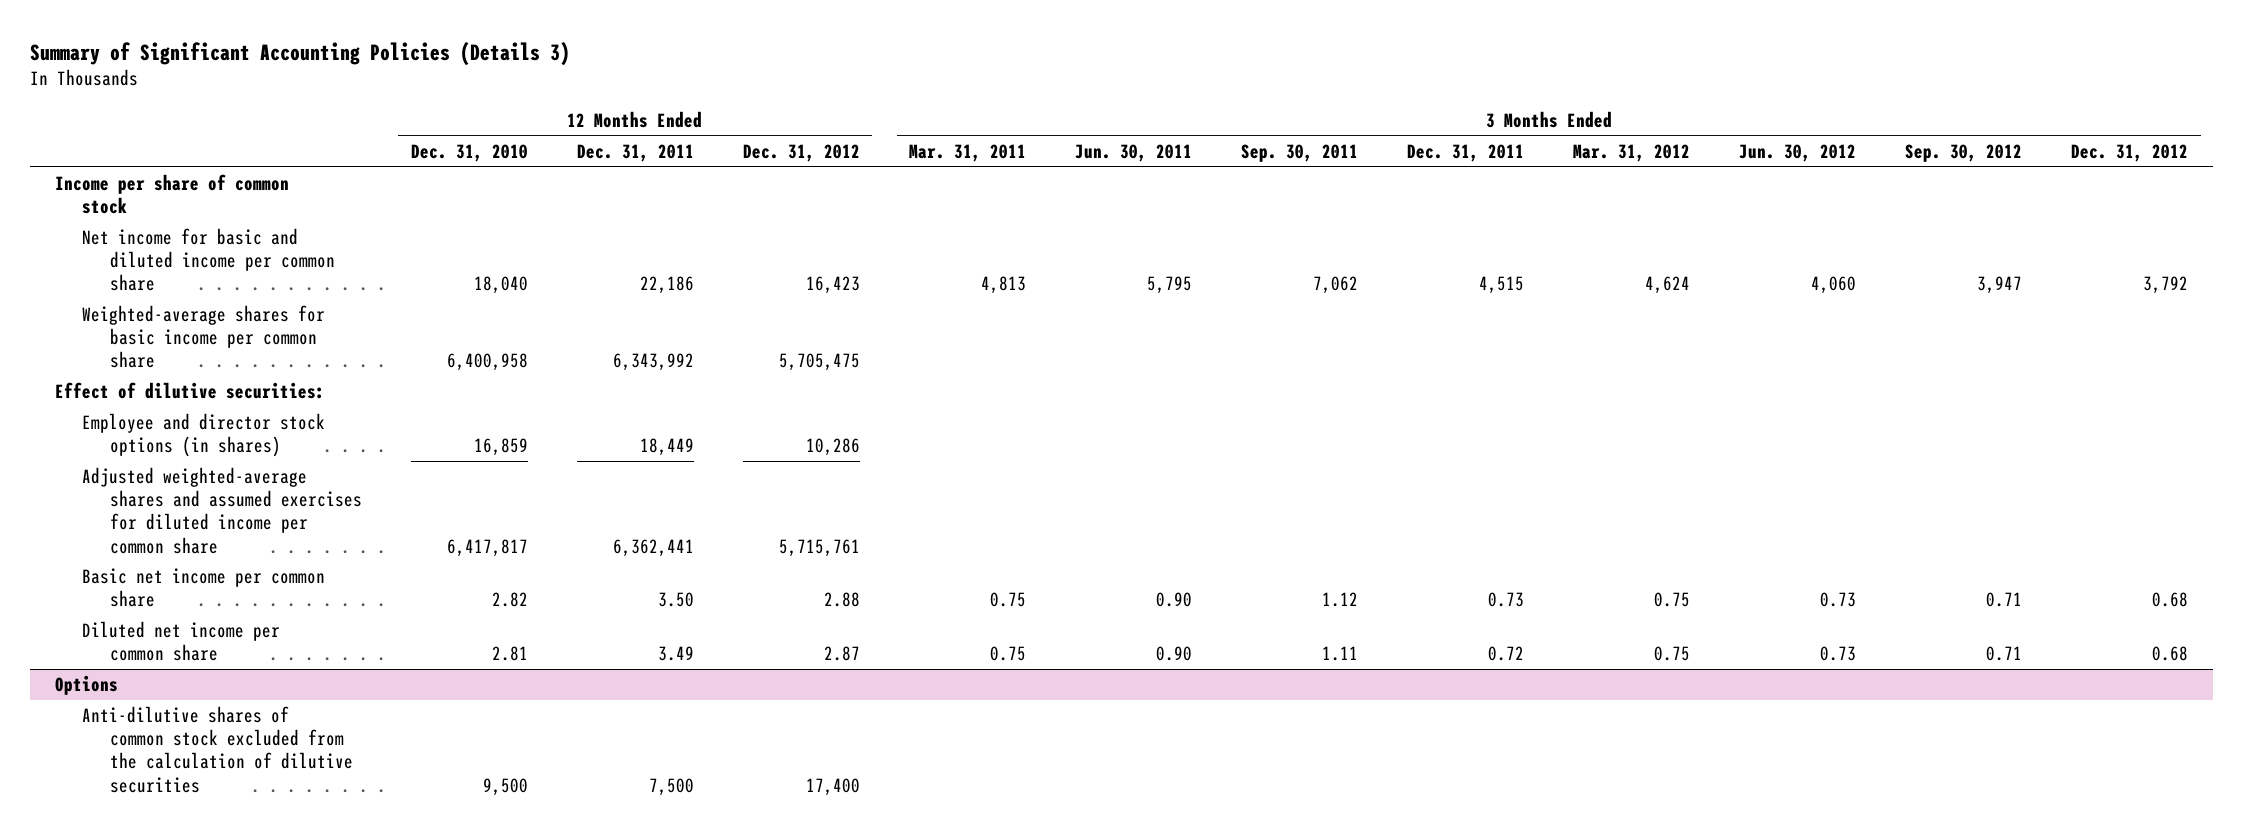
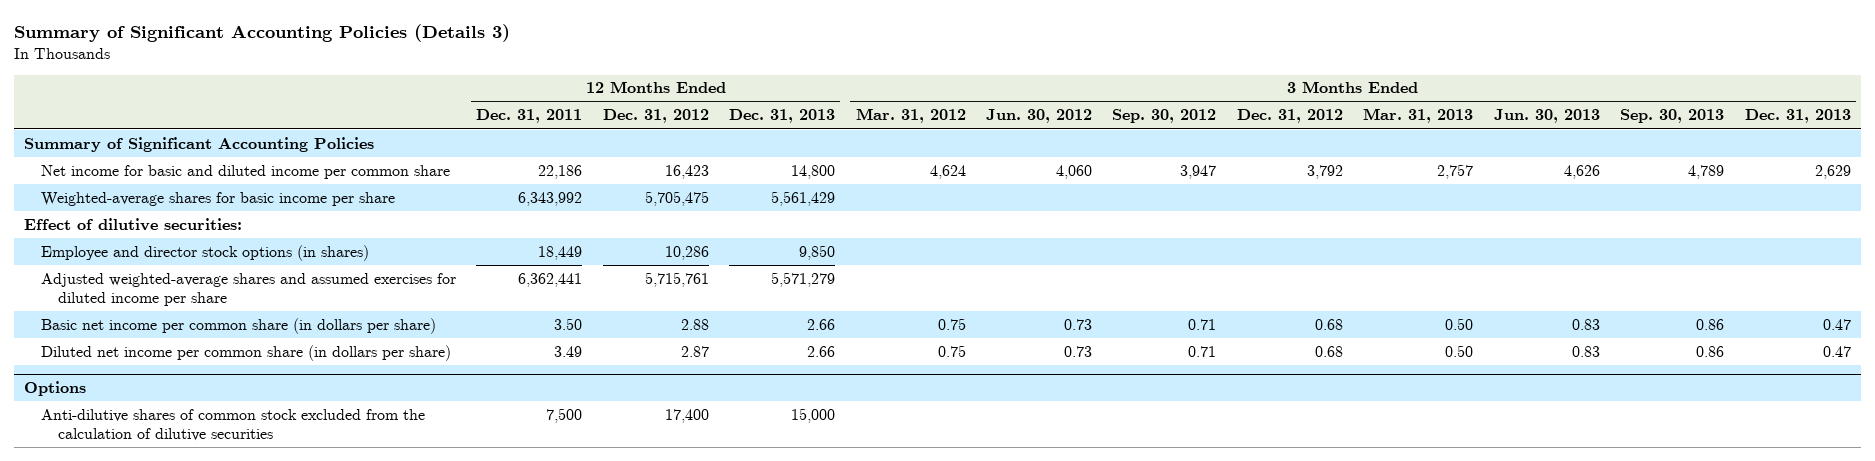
- | 12 Months Ended Dec. 31, 2010 | 12 Months Ended Dec. 31, 2011 | 12 Months Ended Dec. 31, 2012 | 3 Months Ended Mar. 31, 2011 | 3 Months Ended Jun. 30, 2011 | 3 Months Ended Sep. 30, 2011 | 3 Months Ended Dec. 31, 2011 | 3 Months Ended Mar. 31, 2012 | 3 Months Ended Jun. 30, 2012 | 3 Months Ended Sep. 30, 2012 | 3 Months Ended Dec. 31, 2012
+ | 12 Months Ended Dec. 31, 2011 | 12 Months Ended Dec. 31, 2012 | 12 Months Ended Dec. 31, 2013 | 3 Months Ended Mar. 31, 2012 | 3 Months Ended Jun. 30, 2012 | 3 Months Ended Sep. 30, 2012 | 3 Months Ended Dec. 31, 2012 | 3 Months Ended Mar. 31, 2013 | 3 Months Ended Jun. 30, 2013 | 3 Months Ended Sep. 30, 2013 | 3 Months Ended Dec. 31, 2013
- Income per share of common stock
+ Summary of Significant Accounting Policies
- Weighted-average shares for basic income per common share | 6,400,958 | 6,343,992 | 5,705,475 | | | | | | | |
+ Weighted-average shares for basic income per share | 6,343,992 | 5,705,475 | 5,561,429 | | | | | | | |
- Adjusted weighted-average shares and assumed exercises for diluted income per common share | 6,417,817 | 6,362,441 | 5,715,761 | | | | | | | |
- Basic net income per common share | 2.82 | 3.50 | 2.88 | 0.75 | 0.90 | 1.12 | 0.73 | 0.75 | 0.73 | 0.71 | 0.68
- Diluted net income per common share | 2.81 | 3.49 | 2.87 | 0.75 | 0.90 | 1.11 | 0.72 | 0.75 | 0.73 | 0.71 | 0.68
+ Adjusted weighted-average shares and assumed exercises for diluted income per share | 6,362,441 | 5,715,761 | 5,571,279 | | | | | | | |
+ Basic net income per common share (in dollars per share) | 3.50 | 2.88 | 2.66 | 0.75 | 0.73 | 0.71 | 0.68 | 0.50 | 0.83 | 0.86 | 0.47
+ Diluted net income per common share (in dollars per share) | 3.49 | 2.87 | 2.66 | 0.75 | 0.73 | 0.71 | 0.68 | 0.50 | 0.83 | 0.86 | 0.47

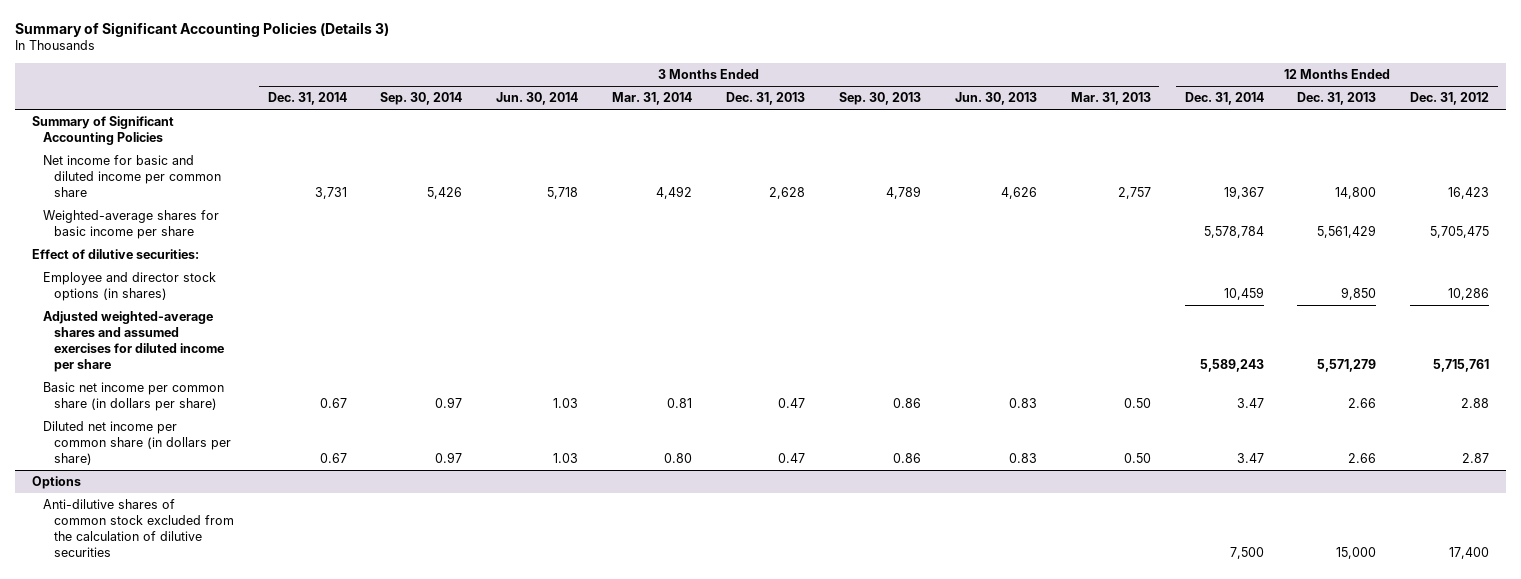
- | 12 Months Ended Dec. 31, 2011 | 12 Months Ended Dec. 31, 2012 | 12 Months Ended Dec. 31, 2013 | 3 Months Ended Mar. 31, 2012 | 3 Months Ended Jun. 30, 2012 | 3 Months Ended Sep. 30, 2012 | 3 Months Ended Dec. 31, 2012 | 3 Months Ended Mar. 31, 2013 | 3 Months Ended Jun. 30, 2013 | 3 Months Ended Sep. 30, 2013 | 3 Months Ended Dec. 31, 2013
+ | 3 Months Ended Dec. 31, 2014 | 3 Months Ended Sep. 30, 2014 | 3 Months Ended Jun. 30, 2014 | 3 Months Ended Mar. 31, 2014 | 3 Months Ended Dec. 31, 2013 | 3 Months Ended Sep. 30, 2013 | 3 Months Ended Jun. 30, 2013 | 3 Months Ended Mar. 31, 2013 | 12 Months Ended Dec. 31, 2014 | 12 Months Ended Dec. 31, 2013 | 12 Months Ended Dec. 31, 2012
- Net income for basic and diluted income per common share | 22,186 | 16,423 | 14,800 | 4,624 | 4,060 | 3,947 | 3,792 | 2,757 | 4,626 | 4,789 | 2,629
+ Net income for basic and diluted income per common share | 3,731 | 5,426 | 5,718 | 4,492 | 2,628 | 4,789 | 4,626 | 2,757 | 19,367 | 14,800 | 16,423

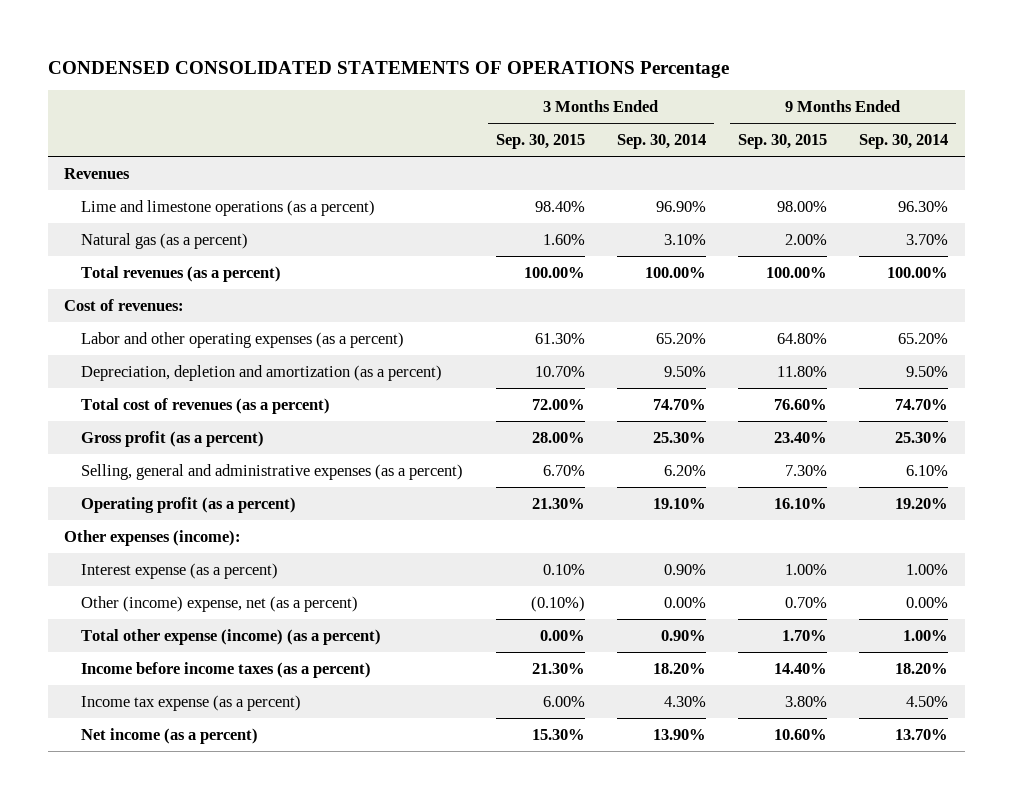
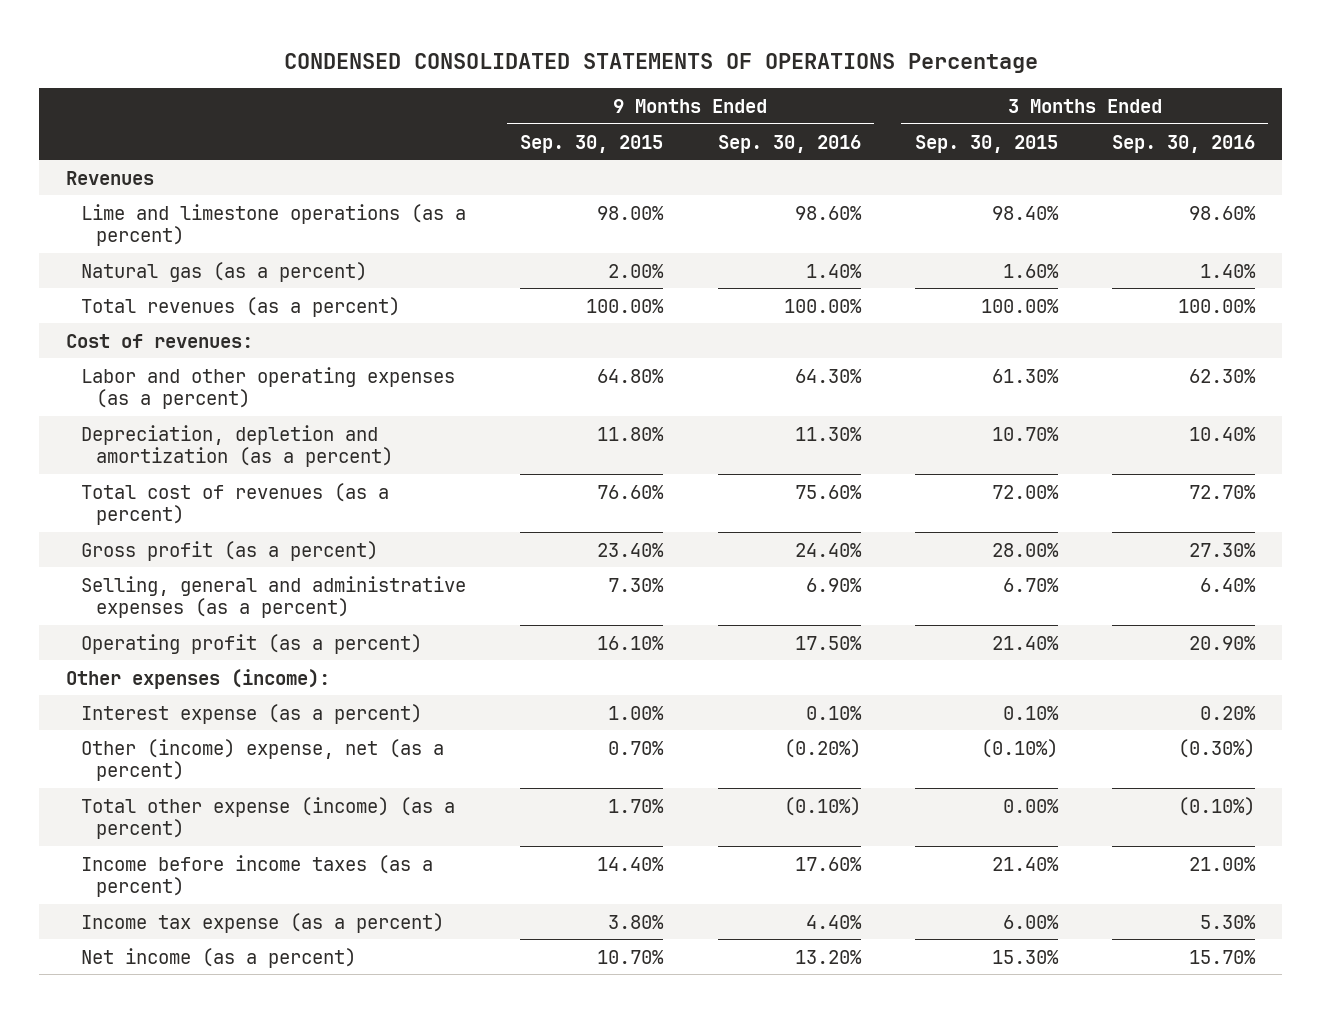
- | 3 Months Ended Sep. 30, 2015 | 3 Months Ended Sep. 30, 2014 | 9 Months Ended Sep. 30, 2015 | 9 Months Ended Sep. 30, 2014
+ | 9 Months Ended Sep. 30, 2015 | 9 Months Ended Sep. 30, 2016 | 3 Months Ended Sep. 30, 2015 | 3 Months Ended Sep. 30, 2016
- Operating profit (as a percent) | 21.30% | 19.10% | 16.10% | 19.20%
+ Operating profit (as a percent) | 16.10% | 17.50% | 21.40% | 20.90%
- Income before income taxes (as a percent) | 21.30% | 18.20% | 14.40% | 18.20%
+ Income before income taxes (as a percent) | 14.40% | 17.60% | 21.40% | 21.00%
- Net income (as a percent) | 15.30% | 13.90% | 10.60% | 13.70%
+ Net income (as a percent) | 10.70% | 13.20% | 15.30% | 15.70%

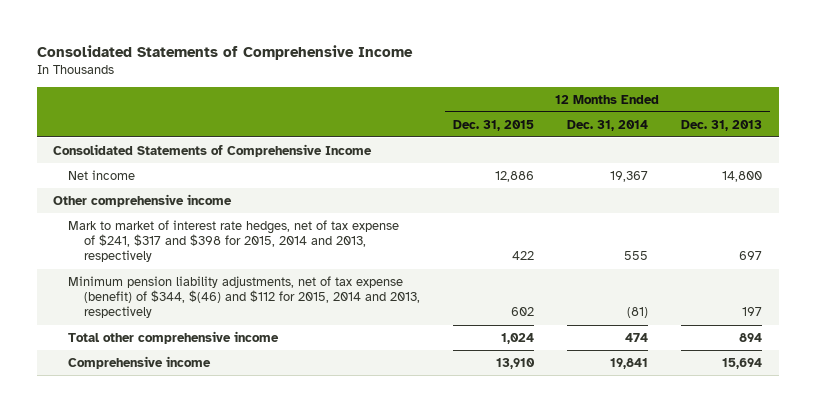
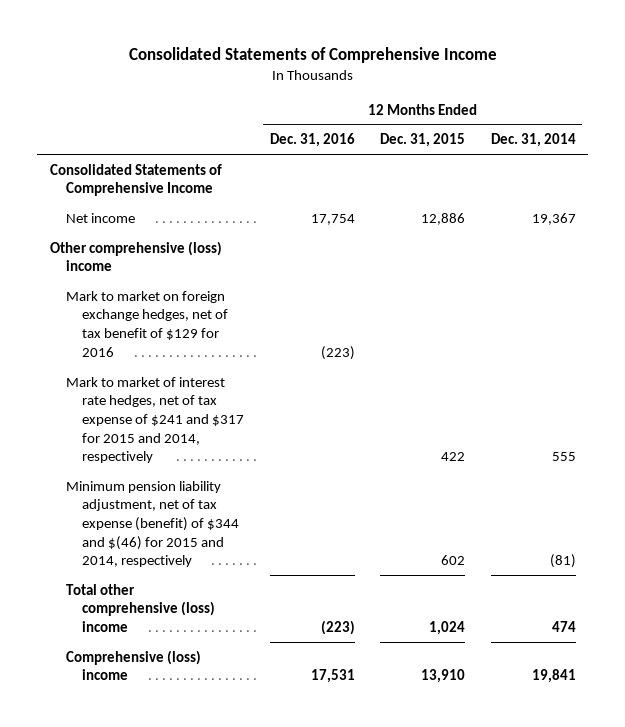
- | 12 Months Ended Dec. 31, 2015 | 12 Months Ended Dec. 31, 2014 | 12 Months Ended Dec. 31, 2013
+ | 12 Months Ended Dec. 31, 2016 | 12 Months Ended Dec. 31, 2015 | 12 Months Ended Dec. 31, 2014
- Other comprehensive income
- Mark to market of interest rate hedges, net of tax expense of $241, $317 and $398 for 2015, 2014 and 2013, respectively | 422 | 555 | 697
- Minimum pension liability adjustments, net of tax expense (benefit) of $344, $(46) and $112 for 2015, 2014 and 2013, respectively | 602 | (81) | 197
- Total other comprehensive income | 1,024 | 474 | 894
- Comprehensive income | 13,910 | 19,841 | 15,694
+ Other comprehensive (loss) income
+ Mark to market on foreign exchange hedges, net of tax benefit of $129 for 2016 | (223) | |
+ Mark to market of interest rate hedges, net of tax expense of $241 and $317 for 2015 and 2014, respectively | | 422 | 555
+ Minimum pension liability adjustment, net of tax expense (benefit) of $344 and $(46) for 2015 and 2014, respectively | | 602 | (81)
+ Total other comprehensive (loss) income | (223) | 1,024 | 474
+ Comprehensive (loss) income | 17,531 | 13,910 | 19,841

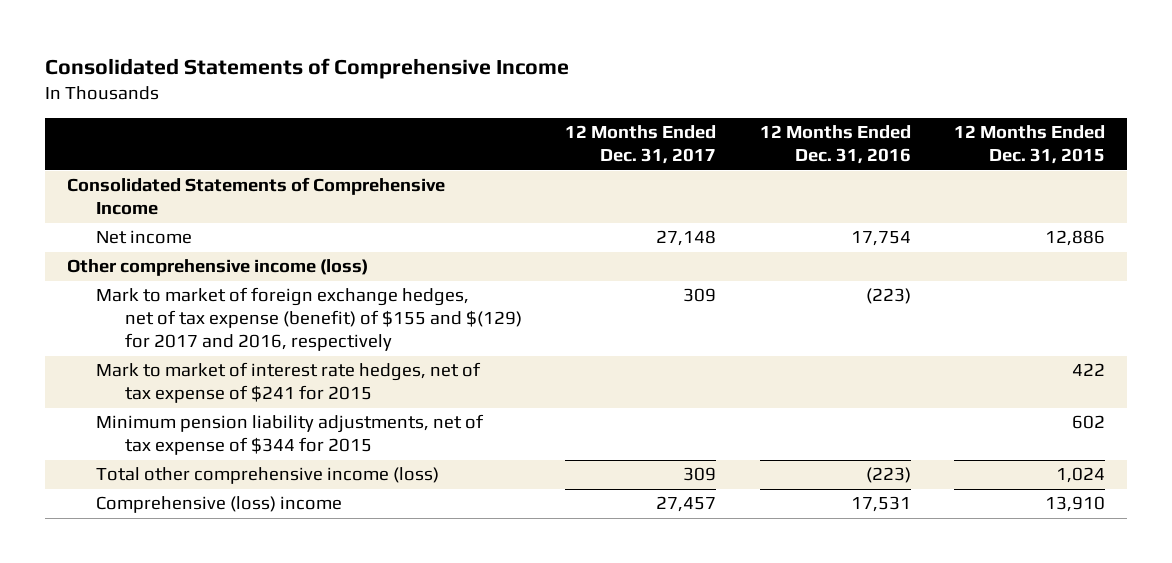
- | 12 Months Ended Dec. 31, 2016 | 12 Months Ended Dec. 31, 2015 | 12 Months Ended Dec. 31, 2014
+ | 12 Months Ended Dec. 31, 2017 | 12 Months Ended Dec. 31, 2016 | 12 Months Ended Dec. 31, 2015
- Other comprehensive (loss) income
- Mark to market on foreign exchange hedges, net of tax benefit of $129 for 2016 | (223) | |
- Mark to market of interest rate hedges, net of tax expense of $241 and $317 for 2015 and 2014, respectively | | 422 | 555
- Minimum pension liability adjustment, net of tax expense (benefit) of $344 and $(46) for 2015 and 2014, respectively | | 602 | (81)
- Total other comprehensive (loss) income | (223) | 1,024 | 474
+ Other comprehensive income (loss)
+ Mark to market of foreign exchange hedges, net of tax expense (benefit) of $155 and $(129) for 2017 and 2016, respectively | 309 | (223) |
+ Mark to market of interest rate hedges, net of tax expense of $241 for 2015 | | | 422
+ Minimum pension liability adjustments, net of tax expense of $344 for 2015 | | | 602
+ Total other comprehensive income (loss) | 309 | (223) | 1,024

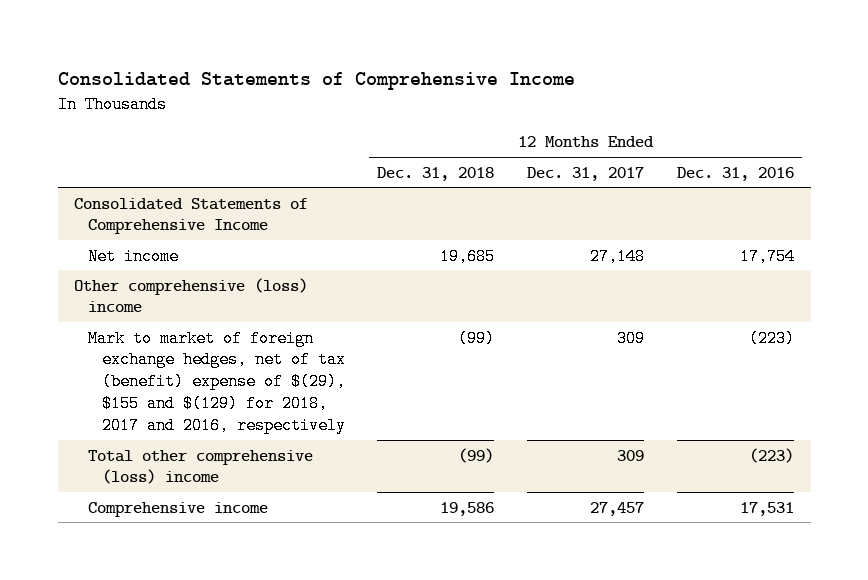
- | 12 Months Ended Dec. 31, 2017 | 12 Months Ended Dec. 31, 2016 | 12 Months Ended Dec. 31, 2015
+ | 12 Months Ended Dec. 31, 2018 | 12 Months Ended Dec. 31, 2017 | 12 Months Ended Dec. 31, 2016
- Other comprehensive income (loss)
- Mark to market of foreign exchange hedges, net of tax expense (benefit) of $155 and $(129) for 2017 and 2016, respectively | 309 | (223) |
- Mark to market of interest rate hedges, net of tax expense of $241 for 2015 | | | 422
- Minimum pension liability adjustments, net of tax expense of $344 for 2015 | | | 602
- Total other comprehensive income (loss) | 309 | (223) | 1,024
- Comprehensive (loss) income | 27,457 | 17,531 | 13,910
+ Other comprehensive (loss) income
+ Mark to market of foreign exchange hedges, net of tax (benefit) expense of $(29), $155 and $(129) for 2018, 2017 and 2016, respectively | (99) | 309 | (223)
+ Total other comprehensive (loss) income | (99) | 309 | (223)
+ Comprehensive income | 19,586 | 27,457 | 17,531

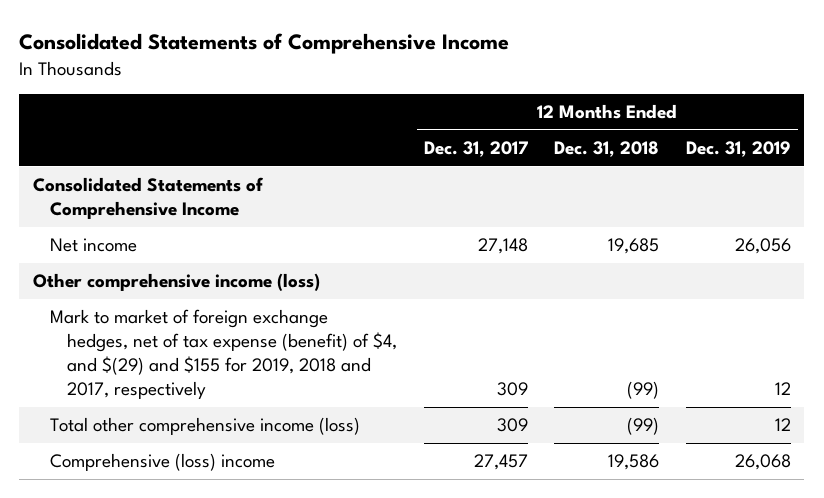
- | 12 Months Ended Dec. 31, 2018 | 12 Months Ended Dec. 31, 2017 | 12 Months Ended Dec. 31, 2016
+ | 12 Months Ended Dec. 31, 2017 | 12 Months Ended Dec. 31, 2018 | 12 Months Ended Dec. 31, 2019
- Other comprehensive (loss) income
- Mark to market of foreign exchange hedges, net of tax (benefit) expense of $(29), $155 and $(129) for 2018, 2017 and 2016, respectively | (99) | 309 | (223)
- Total other comprehensive (loss) income | (99) | 309 | (223)
- Comprehensive income | 19,586 | 27,457 | 17,531
+ Other comprehensive income (loss)
+ Mark to market of foreign exchange hedges, net of tax expense (benefit) of $4, and $(29) and $155 for 2019, 2018 and 2017, respectively | 309 | (99) | 12
+ Total other comprehensive income (loss) | 309 | (99) | 12
+ Comprehensive (loss) income | 27,457 | 19,586 | 26,068

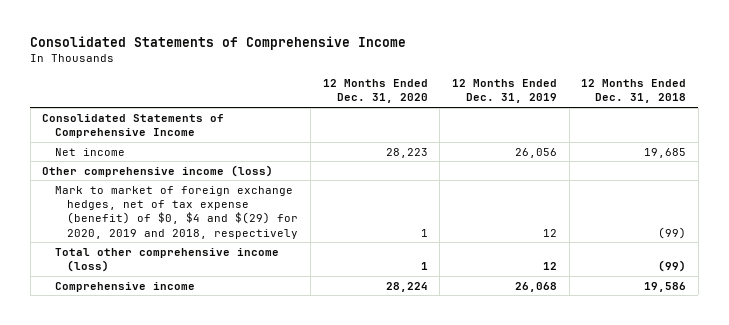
- | 12 Months Ended Dec. 31, 2017 | 12 Months Ended Dec. 31, 2018 | 12 Months Ended Dec. 31, 2019
+ | 12 Months Ended Dec. 31, 2020 | 12 Months Ended Dec. 31, 2019 | 12 Months Ended Dec. 31, 2018
- Mark to market of foreign exchange hedges, net of tax expense (benefit) of $4, and $(29) and $155 for 2019, 2018 and 2017, respectively | 309 | (99) | 12
+ Mark to market of foreign exchange hedges, net of tax expense (benefit) of $0, $4 and $(29) for 2020, 2019 and 2018, respectively | 1 | 12 | (99)
- Comprehensive (loss) income | 27,457 | 19,586 | 26,068
+ Comprehensive income | 28,224 | 26,068 | 19,586

